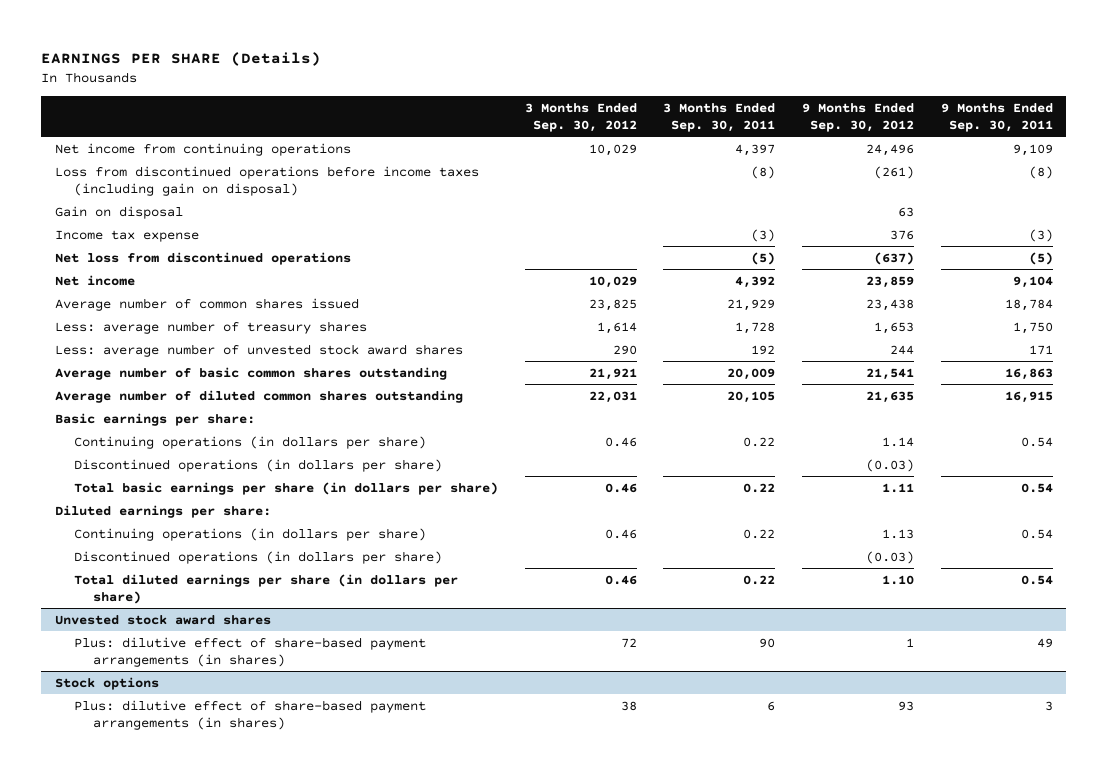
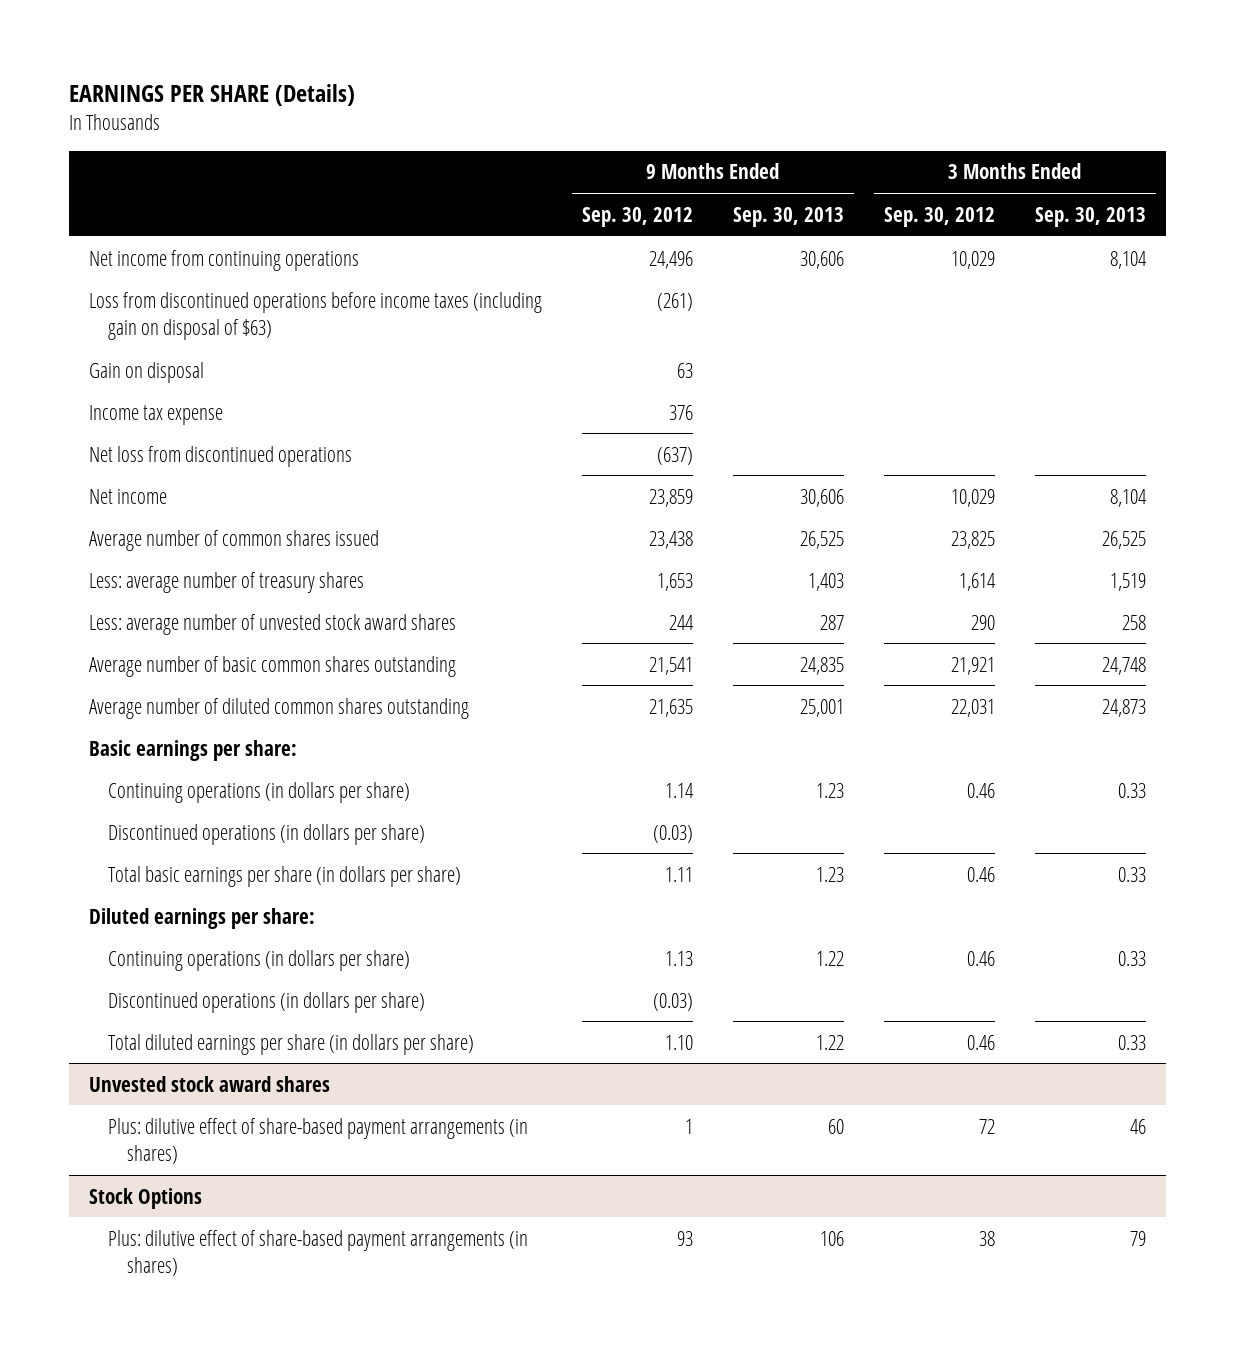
- | 3 Months Ended Sep. 30, 2012 | 3 Months Ended Sep. 30, 2011 | 9 Months Ended Sep. 30, 2012 | 9 Months Ended Sep. 30, 2011
+ | 9 Months Ended Sep. 30, 2012 | 9 Months Ended Sep. 30, 2013 | 3 Months Ended Sep. 30, 2012 | 3 Months Ended Sep. 30, 2013
- Loss from discontinued operations before income taxes (including gain on disposal) | | (8) | (261) | (8)
+ Loss from discontinued operations before income taxes (including gain on disposal of $63) | (261) | | |
- Stock options
+ Stock Options

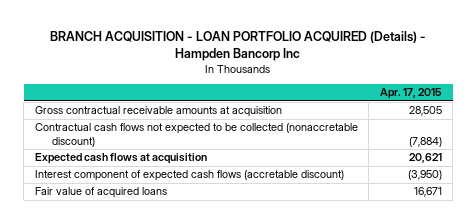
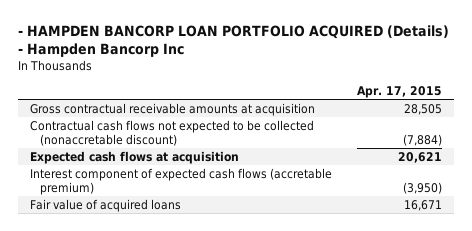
- BRANCH ACQUISITION - LOAN PORTFOLIO ACQUIRED (Details) - Hampden Bancorp Inc
+ - HAMPDEN BANCORP LOAN PORTFOLIO ACQUIRED (Details) - Hampden Bancorp Inc
- Interest component of expected cash flows (accretable discount) | (3,950)
+ Interest component of expected cash flows (accretable premium) | (3,950)

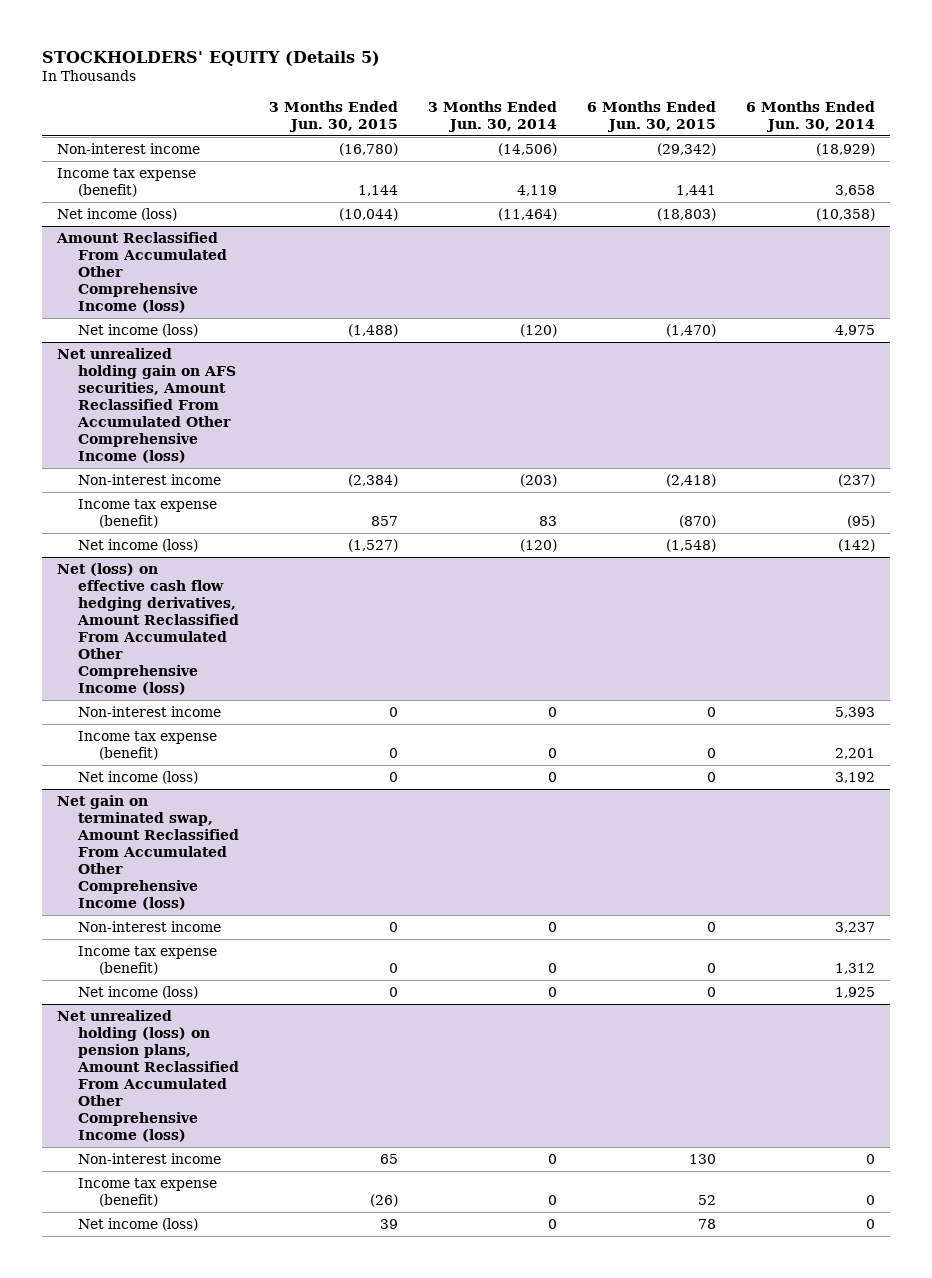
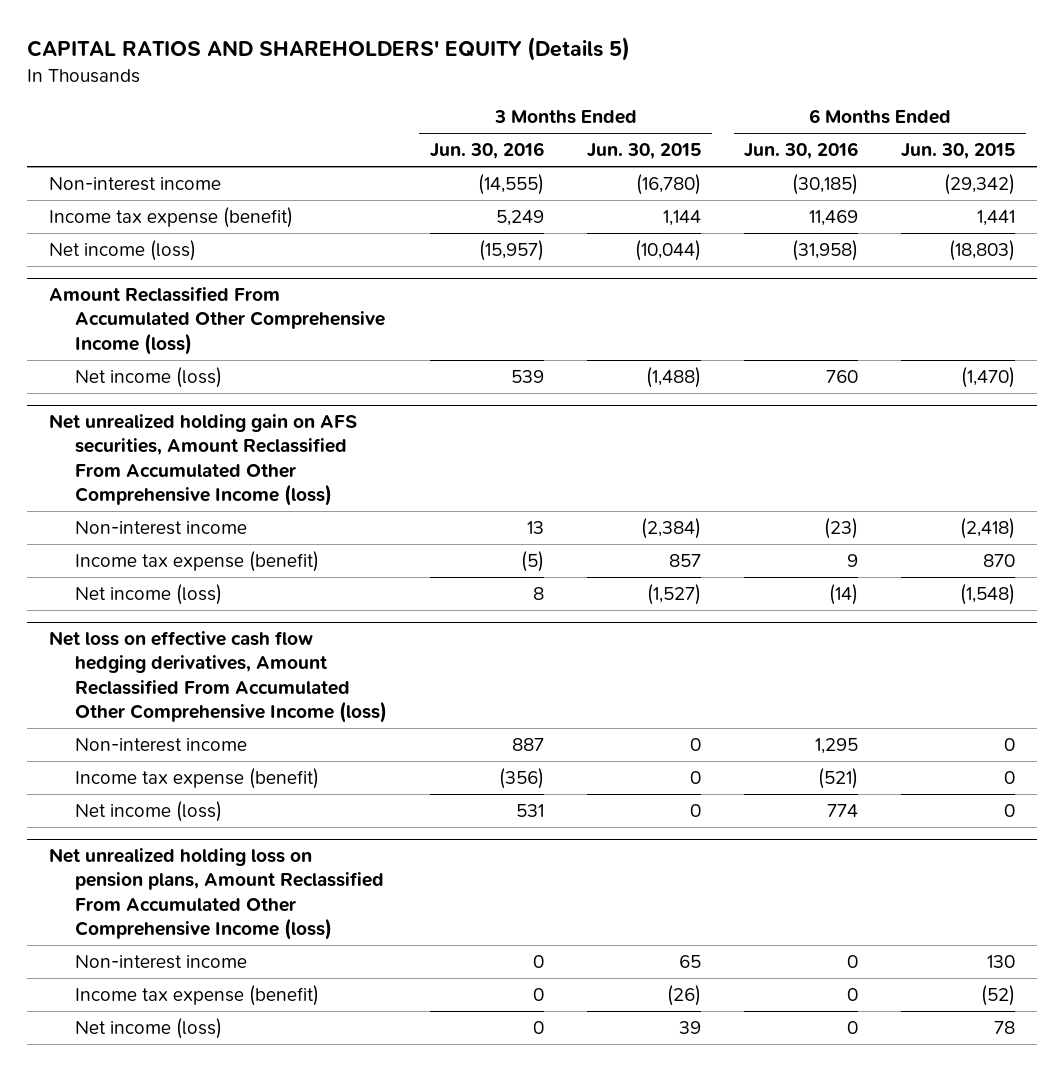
- STOCKHOLDERS' EQUITY (Details 5)
+ CAPITAL RATIOS AND SHAREHOLDERS' EQUITY (Details 5)
- | 3 Months Ended Jun. 30, 2015 | 3 Months Ended Jun. 30, 2014 | 6 Months Ended Jun. 30, 2015 | 6 Months Ended Jun. 30, 2014
+ | 3 Months Ended Jun. 30, 2016 | 3 Months Ended Jun. 30, 2015 | 6 Months Ended Jun. 30, 2016 | 6 Months Ended Jun. 30, 2015
@ Net unrealized holding gain on AFS securities, Amount Reclassified From Accumulated Other Comprehensive Income (loss)
- Income tax expense (benefit) | 857 | 83 | (870) | (95)
+ Income tax expense (benefit) | (5) | 857 | 9 | 870
- Net (loss) on effective cash flow hedging derivatives, Amount Reclassified From Accumulated Other Comprehensive Income (loss)
- Non-interest income | 0 | 0 | 0 | 5,393
- Income tax expense (benefit) | 0 | 0 | 0 | 2,201
- Net income (loss) | 0 | 0 | 0 | 3,192
- Net gain on terminated swap, Amount Reclassified From Accumulated Other Comprehensive Income (loss)
+ Net loss on effective cash flow hedging derivatives, Amount Reclassified From Accumulated Other Comprehensive Income (loss)
- Net unrealized holding (loss) on pension plans, Amount Reclassified From Accumulated Other Comprehensive Income (loss)
+ Net unrealized holding loss on pension plans, Amount Reclassified From Accumulated Other Comprehensive Income (loss)
- Income tax expense (benefit) | (26) | 0 | 52 | 0
+ Income tax expense (benefit) | 0 | (26) | 0 | (52)

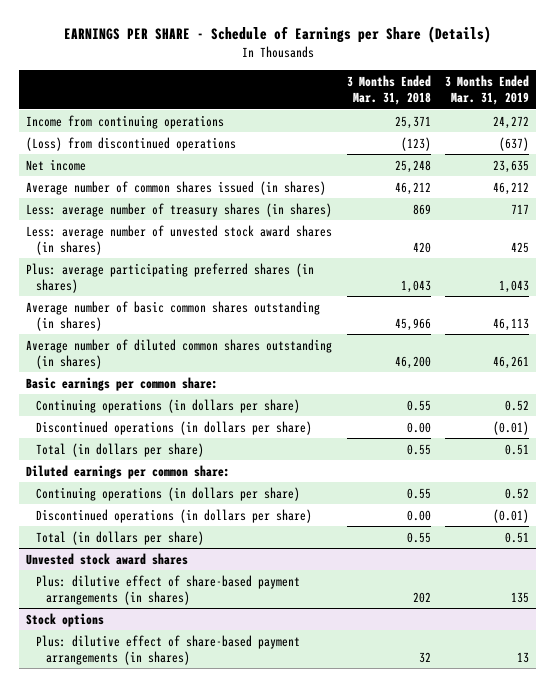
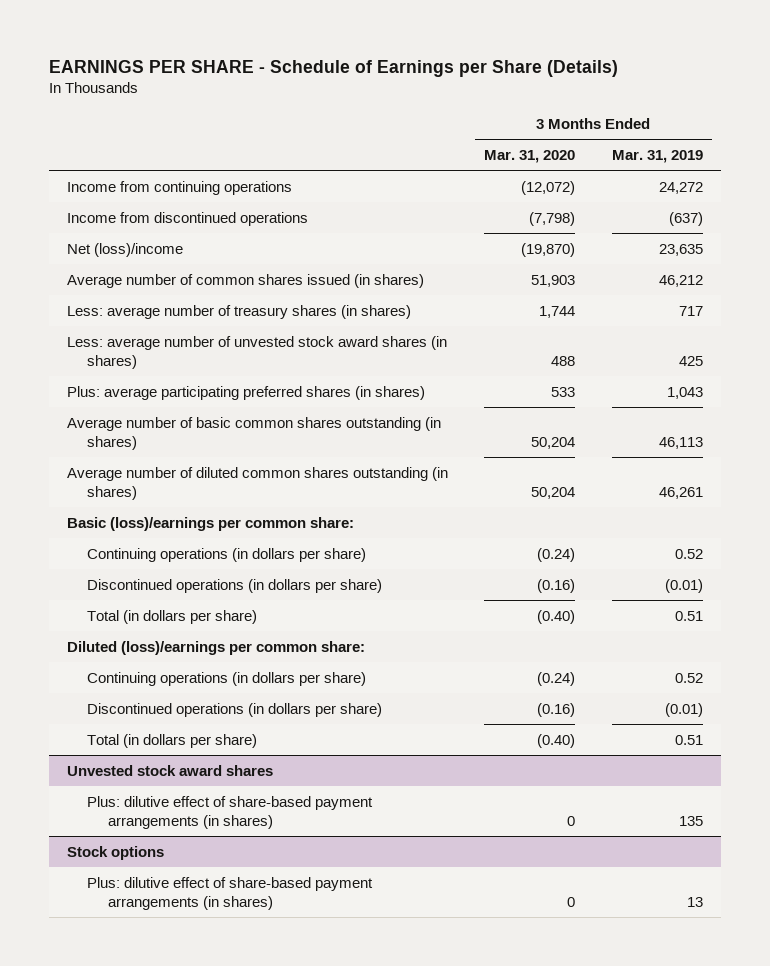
- | 3 Months Ended Mar. 31, 2018 | 3 Months Ended Mar. 31, 2019
+ | 3 Months Ended Mar. 31, 2020 | 3 Months Ended Mar. 31, 2019
- (Loss) from discontinued operations | (123) | (637)
- Net income | 25,248 | 23,635
+ Income from discontinued operations | (7,798) | (637)
+ Net (loss)/income | (19,870) | 23,635
- Basic earnings per common share:
+ Basic (loss)/earnings per common share:
- Diluted earnings per common share:
+ Diluted (loss)/earnings per common share:

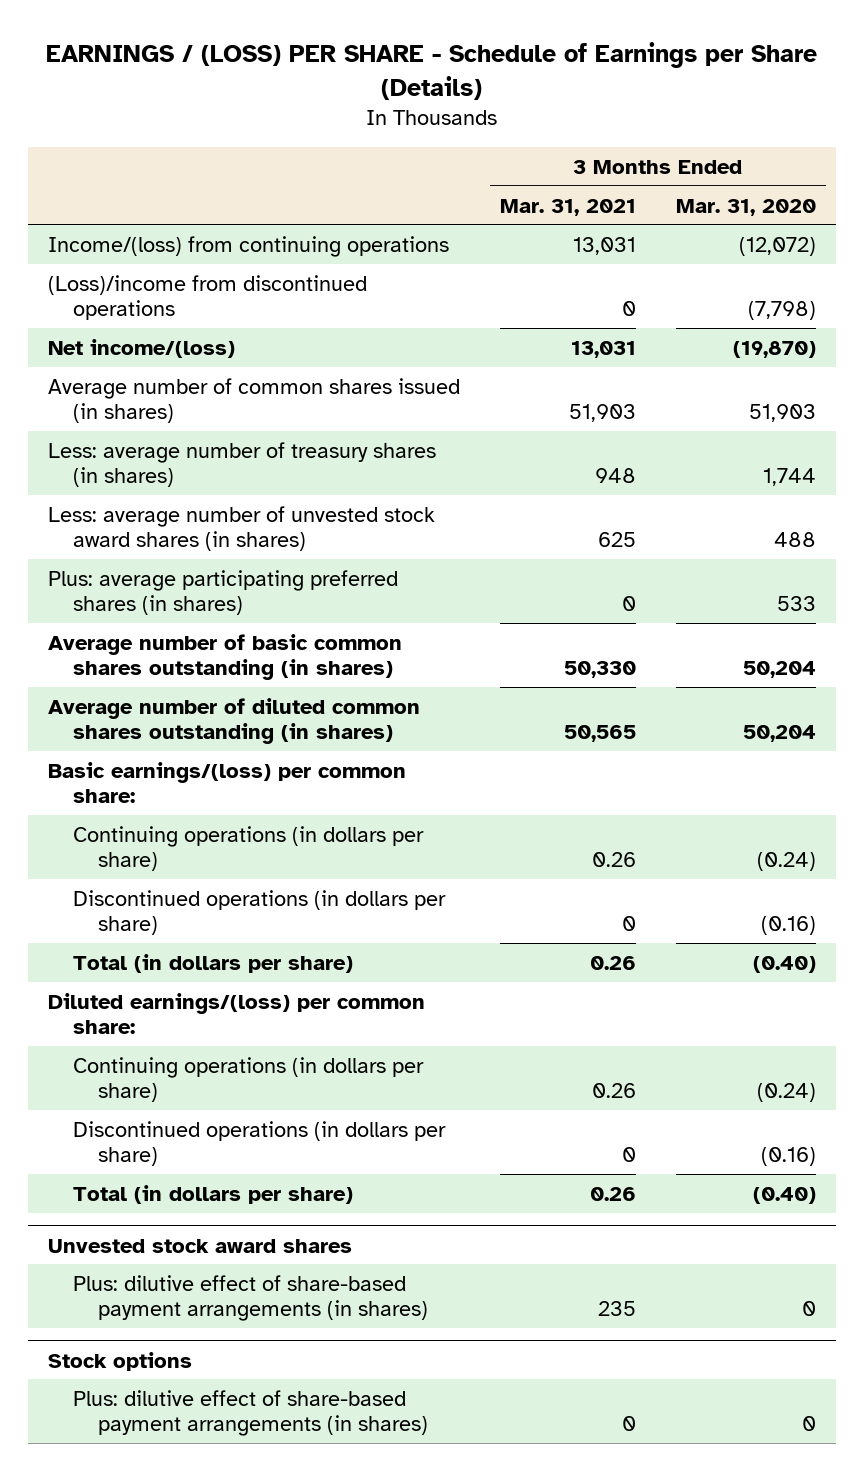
- EARNINGS PER SHARE - Schedule of Earnings per Share (Details)
+ EARNINGS / (LOSS) PER SHARE - Schedule of Earnings per Share (Details)
- | 3 Months Ended Mar. 31, 2020 | 3 Months Ended Mar. 31, 2019
+ | 3 Months Ended Mar. 31, 2021 | 3 Months Ended Mar. 31, 2020
- Income from continuing operations | (12,072) | 24,272
- Income from discontinued operations | (7,798) | (637)
- Net (loss)/income | (19,870) | 23,635
+ Income/(loss) from continuing operations | 13,031 | (12,072)
+ (Loss)/income from discontinued operations | 0 | (7,798)
+ Net income/(loss) | 13,031 | (19,870)
- Basic (loss)/earnings per common share:
+ Basic earnings/(loss) per common share:
- Diluted (loss)/earnings per common share:
+ Diluted earnings/(loss) per common share:

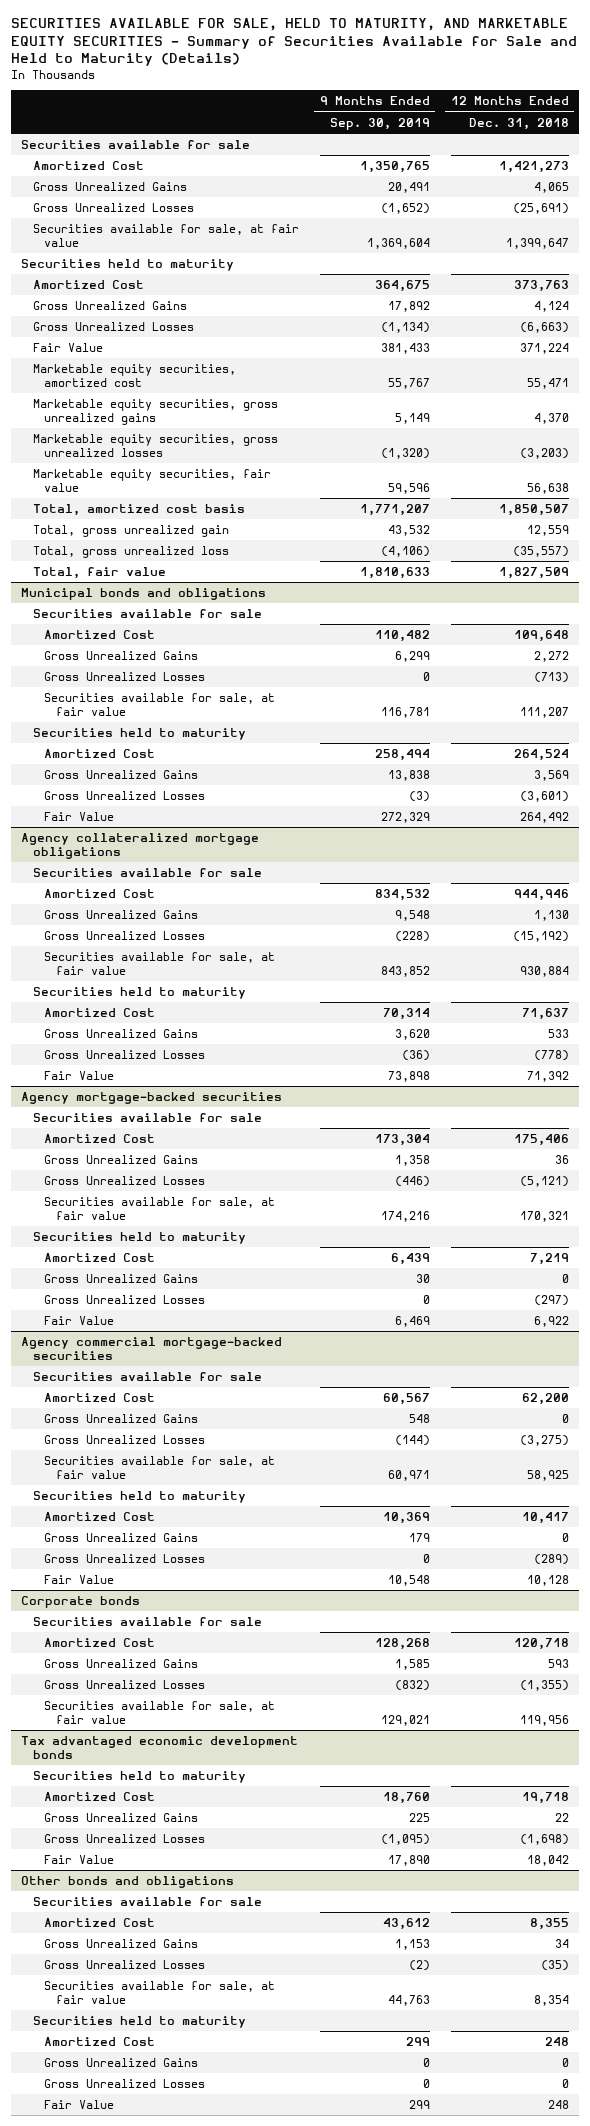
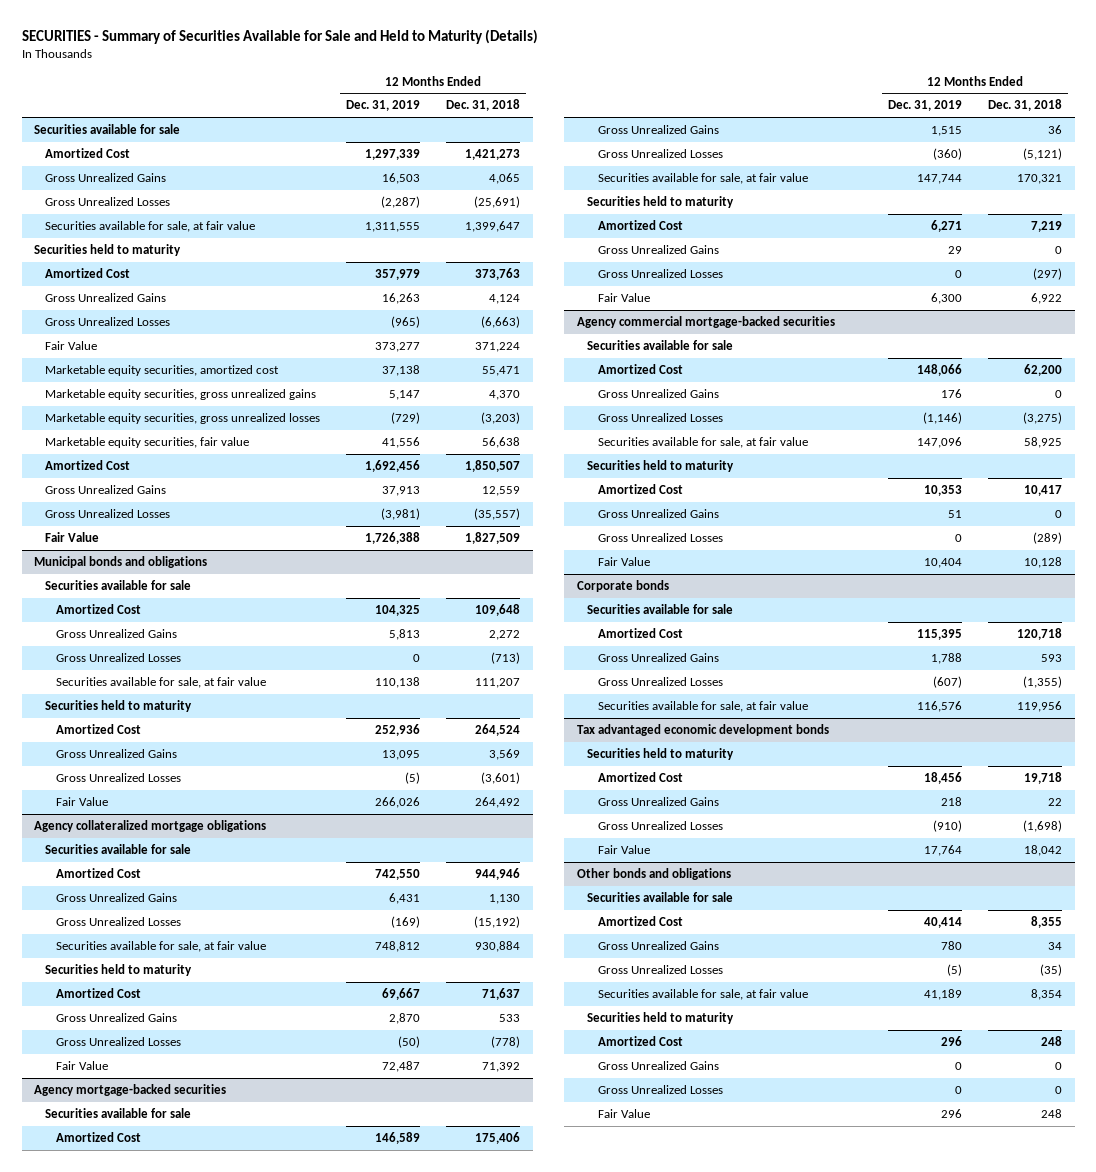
- SECURITIES AVAILABLE FOR SALE, HELD TO MATURITY, AND MARKETABLE EQUITY SECURITIES - Summary of Securities Available for Sale and Held to Maturity (Details)
+ SECURITIES - Summary of Securities Available for Sale and Held to Maturity (Details)
- | 9 Months Ended Sep. 30, 2019 | 12 Months Ended Dec. 31, 2018
+ | 12 Months Ended Dec. 31, 2019 | 12 Months Ended Dec. 31, 2018
- Total, amortized cost basis | 1,771,207 | 1,850,507
- Total, gross unrealized gain | 43,532 | 12,559
- Total, gross unrealized loss | (4,106) | (35,557)
- Total, fair value | 1,810,633 | 1,827,509
+ Amortized Cost | 1,692,456 | 1,850,507
+ Gross Unrealized Gains | 37,913 | 12,559
+ Gross Unrealized Losses | (3,981) | (35,557)
+ Fair Value | 1,726,388 | 1,827,509

